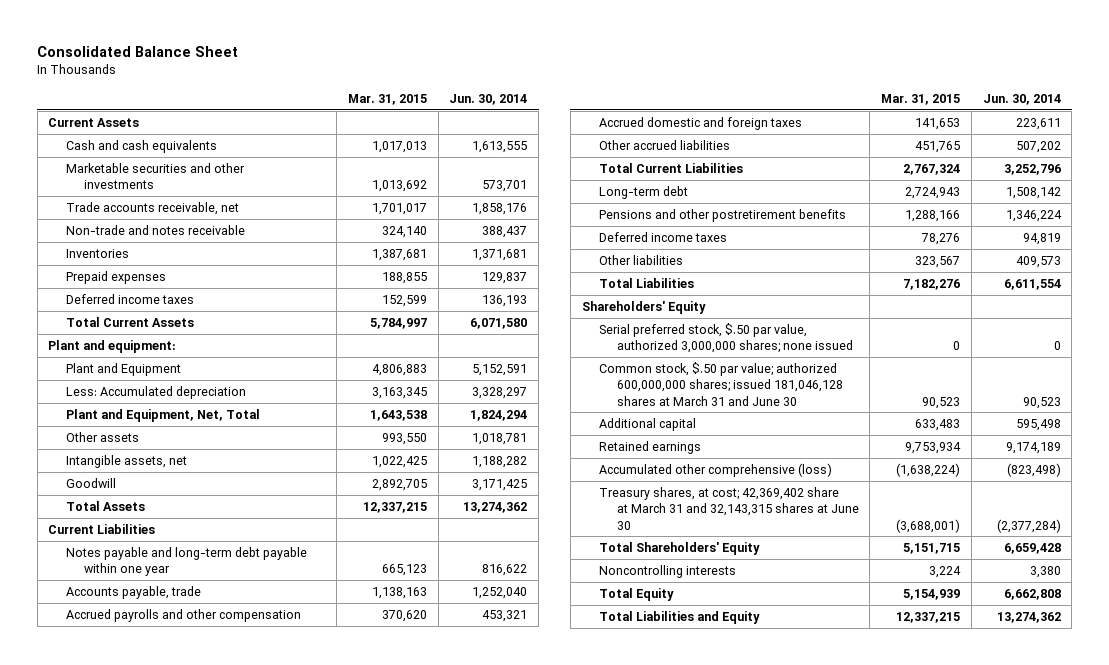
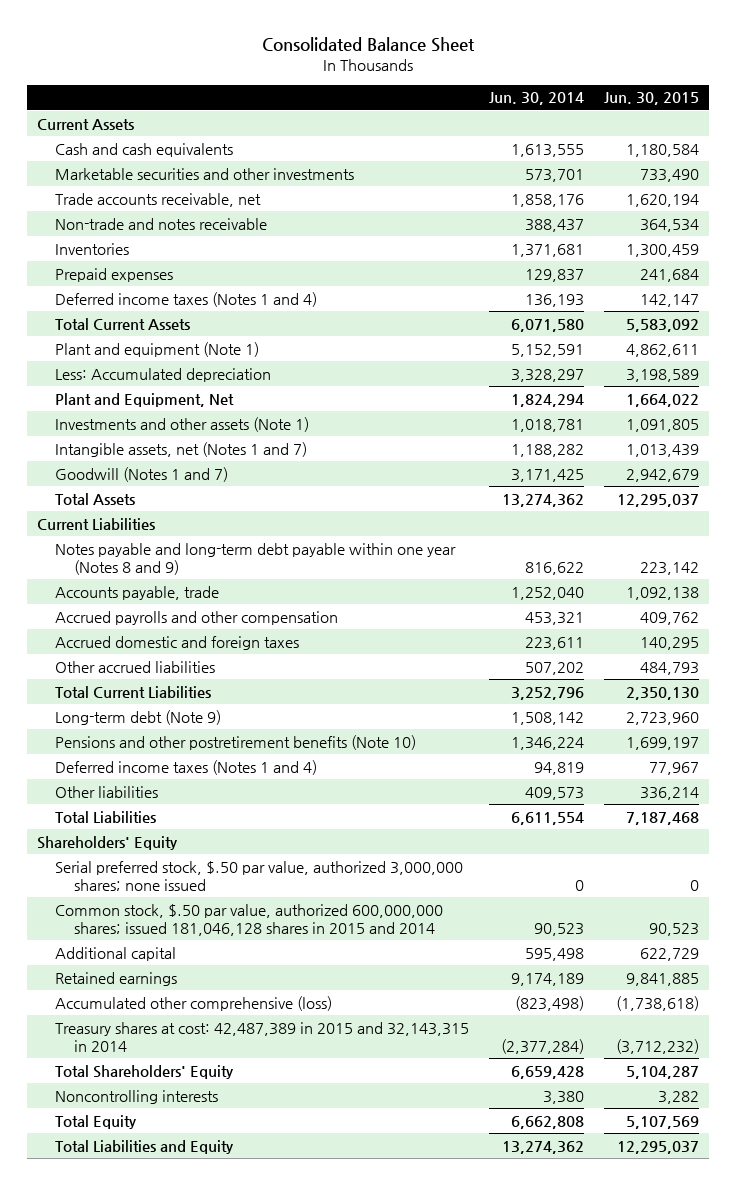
- | Mar. 31, 2015 | Jun. 30, 2014
+ | Jun. 30, 2014 | Jun. 30, 2015
- Deferred income taxes | 152,599 | 136,193
+ Deferred income taxes (Notes 1 and 4) | 136,193 | 142,147
- Plant and equipment:
- Plant and Equipment | 4,806,883 | 5,152,591
+ Plant and equipment (Note 1) | 5,152,591 | 4,862,611
- Plant and Equipment, Net, Total | 1,643,538 | 1,824,294
- Other assets | 993,550 | 1,018,781
- Intangible assets, net | 1,022,425 | 1,188,282
- Goodwill | 2,892,705 | 3,171,425
+ Plant and Equipment, Net | 1,824,294 | 1,664,022
+ Investments and other assets (Note 1) | 1,018,781 | 1,091,805
+ Intangible assets, net (Notes 1 and 7) | 1,188,282 | 1,013,439
+ Goodwill (Notes 1 and 7) | 3,171,425 | 2,942,679
- Notes payable and long-term debt payable within one year | 665,123 | 816,622
+ Notes payable and long-term debt payable within one year (Notes 8 and 9) | 816,622 | 223,142
- Long-term debt | 2,724,943 | 1,508,142
- Pensions and other postretirement benefits | 1,288,166 | 1,346,224
- Deferred income taxes | 78,276 | 94,819
+ Long-term debt (Note 9) | 1,508,142 | 2,723,960
+ Pensions and other postretirement benefits (Note 10) | 1,346,224 | 1,699,197
+ Deferred income taxes (Notes 1 and 4) | 94,819 | 77,967
- Common stock, $.50 par value; authorized 600,000,000 shares; issued 181,046,128 shares at March 31 and June 30 | 90,523 | 90,523
+ Common stock, $.50 par value, authorized 600,000,000 shares; issued 181,046,128 shares in 2015 and 2014 | 90,523 | 90,523
- Treasury shares, at cost; 42,369,402 share at March 31 and 32,143,315 shares at June 30 | (3,688,001) | (2,377,284)
+ Treasury shares at cost: 42,487,389 in 2015 and 32,143,315 in 2014 | (2,377,284) | (3,712,232)

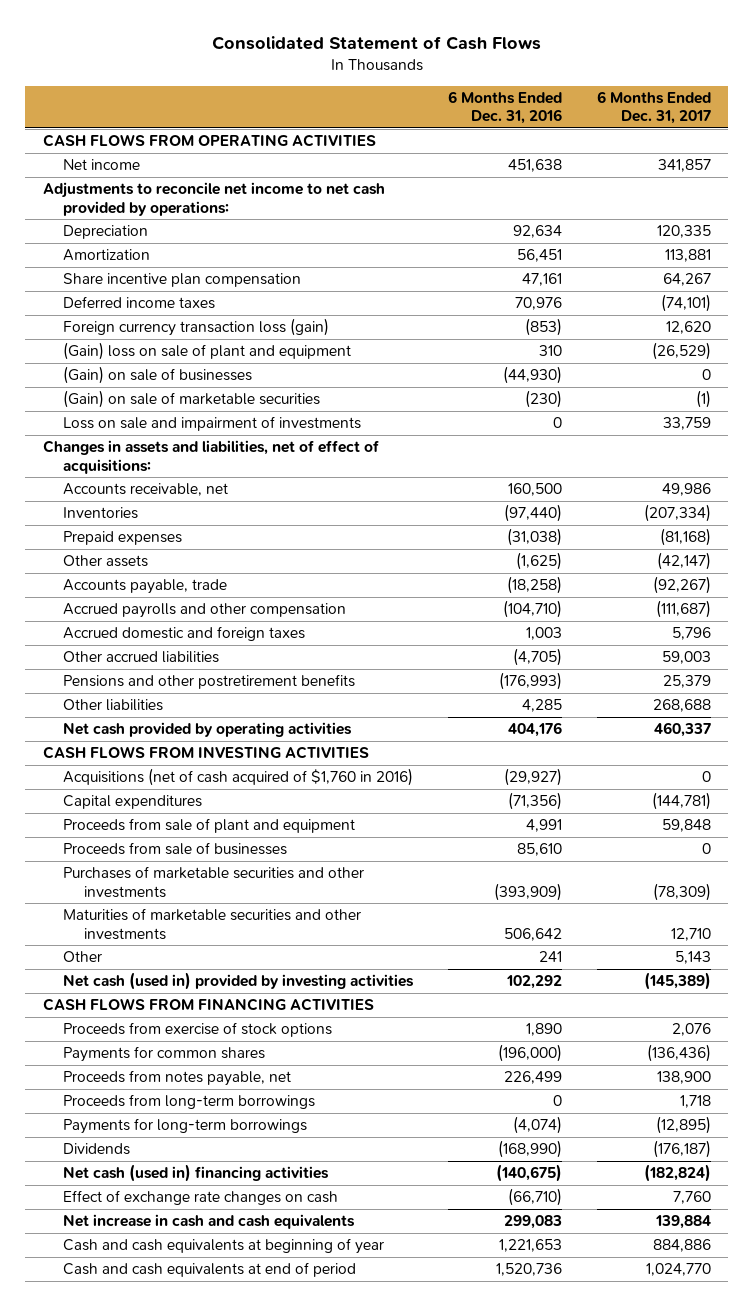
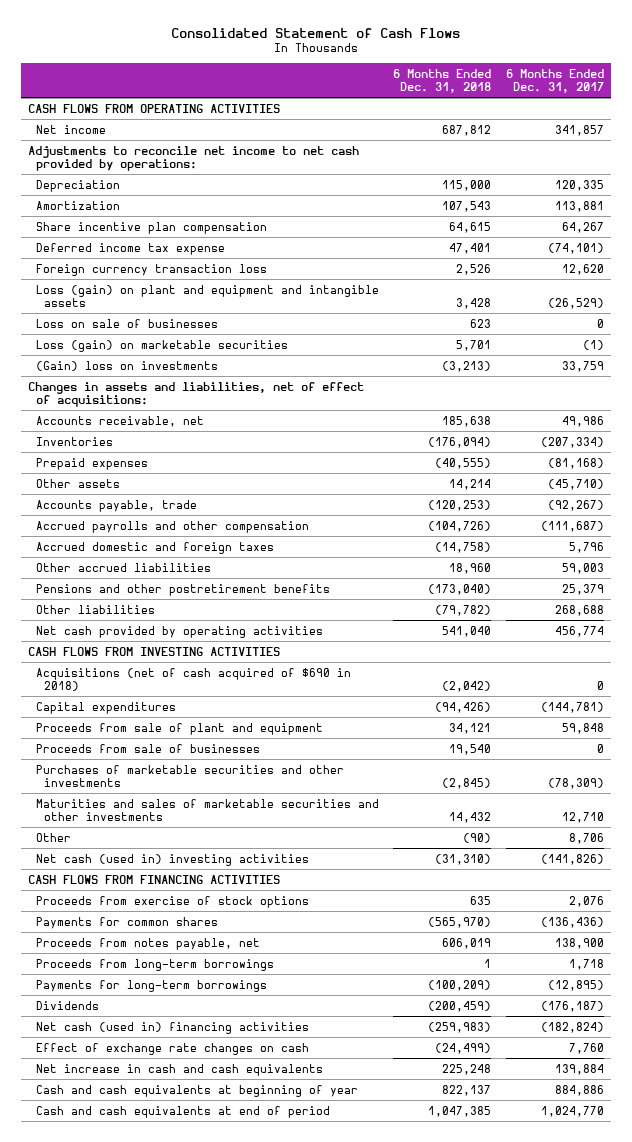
- | 6 Months Ended Dec. 31, 2016 | 6 Months Ended Dec. 31, 2017
+ | 6 Months Ended Dec. 31, 2018 | 6 Months Ended Dec. 31, 2017
- Deferred income taxes | 70,976 | (74,101)
- Foreign currency transaction loss (gain) | (853) | 12,620
- (Gain) loss on sale of plant and equipment | 310 | (26,529)
- (Gain) on sale of businesses | (44,930) | 0
- (Gain) on sale of marketable securities | (230) | (1)
- Loss on sale and impairment of investments | 0 | 33,759
+ Deferred income tax expense | 47,401 | (74,101)
+ Foreign currency transaction loss | 2,526 | 12,620
+ Loss (gain) on plant and equipment and intangible assets | 3,428 | (26,529)
+ Loss on sale of businesses | 623 | 0
+ Loss (gain) on marketable securities | 5,701 | (1)
+ (Gain) loss on investments | (3,213) | 33,759
- Other assets | (1,625) | (42,147)
+ Other assets | 14,214 | (45,710)
- Net cash provided by operating activities | 404,176 | 460,337
+ Net cash provided by operating activities | 541,040 | 456,774
- Acquisitions (net of cash acquired of $1,760 in 2016) | (29,927) | 0
+ Acquisitions (net of cash acquired of $690 in 2018) | (2,042) | 0
- Maturities of marketable securities and other investments | 506,642 | 12,710
- Other | 241 | 5,143
- Net cash (used in) provided by investing activities | 102,292 | (145,389)
+ Maturities and sales of marketable securities and other investments | 14,432 | 12,710
+ Other | (90) | 8,706
+ Net cash (used in) investing activities | (31,310) | (141,826)

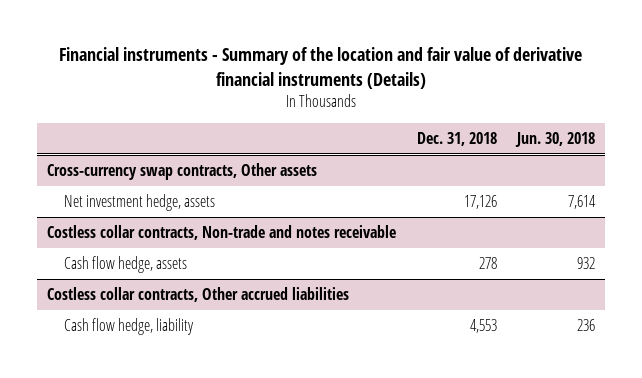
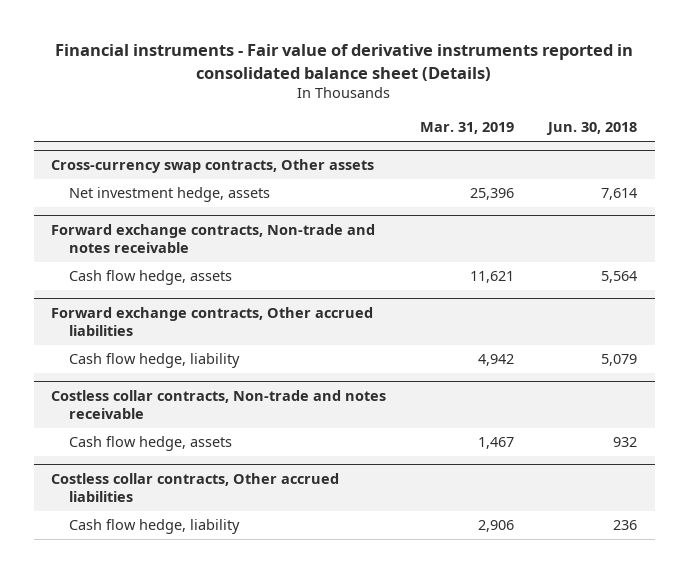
- Financial instruments - Summary of the location and fair value of derivative financial instruments (Details)
+ Financial instruments - Fair value of derivative instruments reported in consolidated balance sheet (Details)
- | Dec. 31, 2018 | Jun. 30, 2018
+ | Mar. 31, 2019 | Jun. 30, 2018
+ Forward exchange contracts, Non-trade and notes receivable
+ Cash flow hedge, assets | 11,621 | 5,564
+ Forward exchange contracts, Other accrued liabilities
+ Cash flow hedge, liability | 4,942 | 5,079

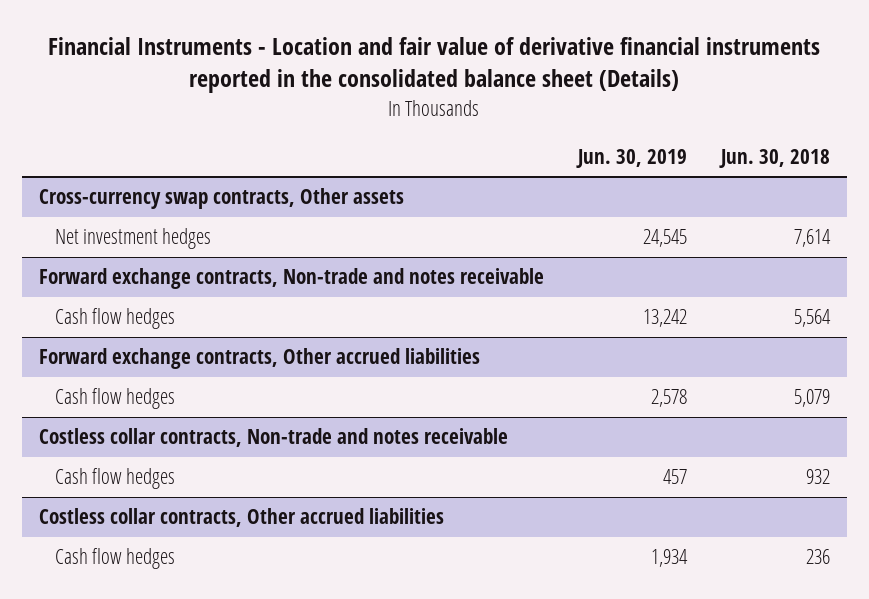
- Financial instruments - Fair value of derivative instruments reported in consolidated balance sheet (Details)
+ Financial Instruments - Location and fair value of derivative financial instruments reported in the consolidated balance sheet (Details)
- | Mar. 31, 2019 | Jun. 30, 2018
+ | Jun. 30, 2019 | Jun. 30, 2018
@ Cross-currency swap contracts, Other assets
- Net investment hedge, assets | 25,396 | 7,614
+ Net investment hedges | 24,545 | 7,614
@ Forward exchange contracts, Non-trade and notes receivable
- Cash flow hedge, assets | 11,621 | 5,564
+ Cash flow hedges | 13,242 | 5,564
@ Forward exchange contracts, Other accrued liabilities
- Cash flow hedge, liability | 4,942 | 5,079
+ Cash flow hedges | 2,578 | 5,079
@ Costless collar contracts, Non-trade and notes receivable
- Cash flow hedge, assets | 1,467 | 932
+ Cash flow hedges | 457 | 932
@ Costless collar contracts, Other accrued liabilities
- Cash flow hedge, liability | 2,906 | 236
+ Cash flow hedges | 1,934 | 236

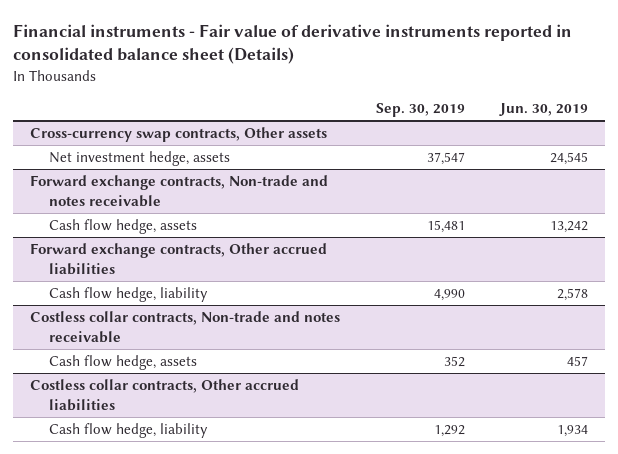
- Financial Instruments - Location and fair value of derivative financial instruments reported in the consolidated balance sheet (Details)
+ Financial instruments - Fair value of derivative instruments reported in consolidated balance sheet (Details)
- | Jun. 30, 2019 | Jun. 30, 2018
+ | Sep. 30, 2019 | Jun. 30, 2019
@ Cross-currency swap contracts, Other assets
- Net investment hedges | 24,545 | 7,614
+ Net investment hedge, assets | 37,547 | 24,545
@ Forward exchange contracts, Non-trade and notes receivable
- Cash flow hedges | 13,242 | 5,564
+ Cash flow hedge, assets | 15,481 | 13,242
@ Forward exchange contracts, Other accrued liabilities
- Cash flow hedges | 2,578 | 5,079
+ Cash flow hedge, liability | 4,990 | 2,578
@ Costless collar contracts, Non-trade and notes receivable
- Cash flow hedges | 457 | 932
+ Cash flow hedge, assets | 352 | 457
@ Costless collar contracts, Other accrued liabilities
- Cash flow hedges | 1,934 | 236
+ Cash flow hedge, liability | 1,292 | 1,934

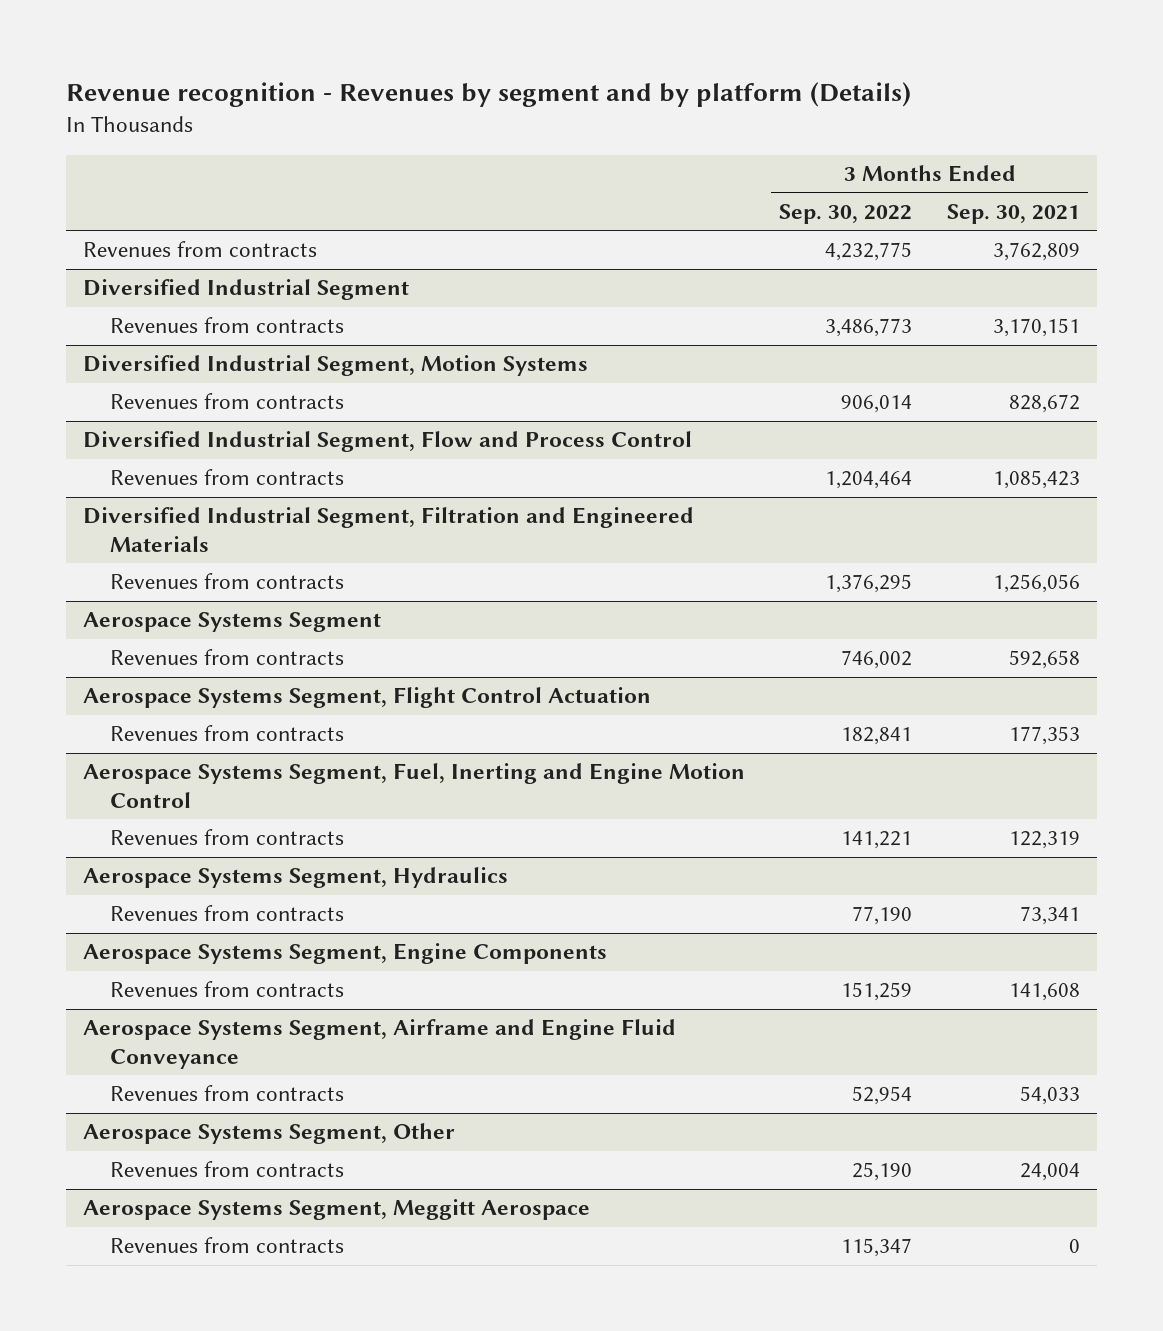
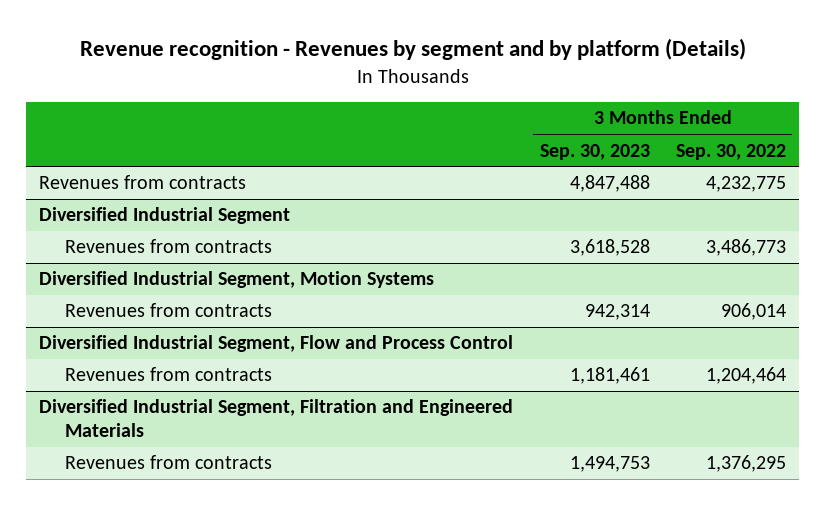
- | 3 Months Ended Sep. 30, 2022 | 3 Months Ended Sep. 30, 2021
+ | 3 Months Ended Sep. 30, 2023 | 3 Months Ended Sep. 30, 2022
- Aerospace Systems Segment
- Revenues from contracts | 746,002 | 592,658
- Aerospace Systems Segment, Flight Control Actuation
- Revenues from contracts | 182,841 | 177,353
- Aerospace Systems Segment, Fuel, Inerting and Engine Motion Control
- Revenues from contracts | 141,221 | 122,319
- Aerospace Systems Segment, Hydraulics
- Revenues from contracts | 77,190 | 73,341
- Aerospace Systems Segment, Engine Components
- Revenues from contracts | 151,259 | 141,608
- Aerospace Systems Segment, Airframe and Engine Fluid Conveyance
- Revenues from contracts | 52,954 | 54,033
- Aerospace Systems Segment, Other
- Revenues from contracts | 25,190 | 24,004
- Aerospace Systems Segment, Meggitt Aerospace
- Revenues from contracts | 115,347 | 0

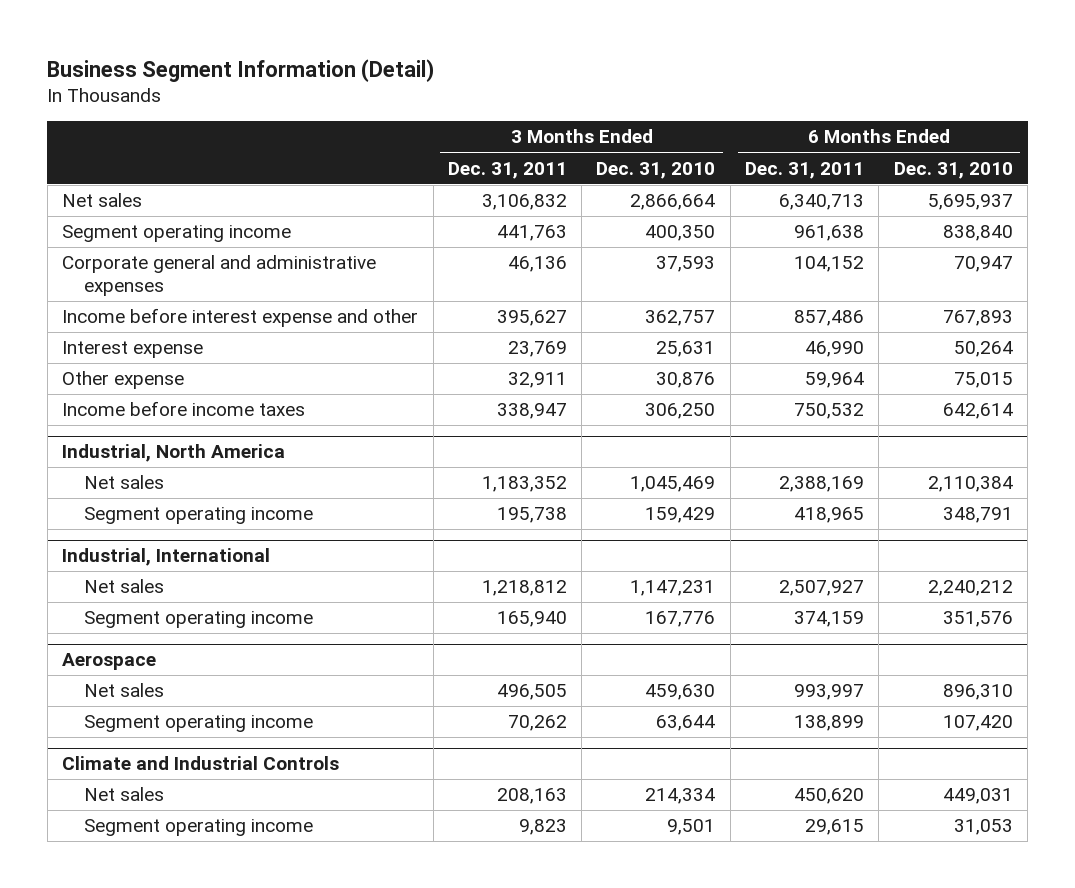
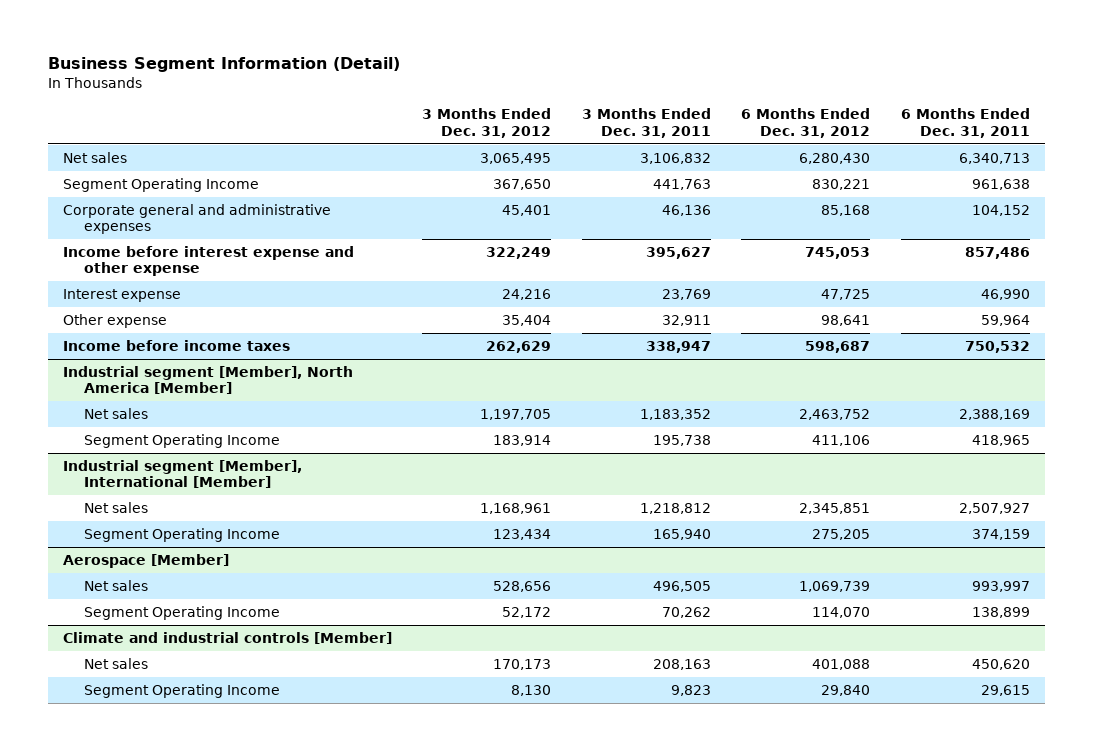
- | 3 Months Ended Dec. 31, 2011 | 3 Months Ended Dec. 31, 2010 | 6 Months Ended Dec. 31, 2011 | 6 Months Ended Dec. 31, 2010
+ | 3 Months Ended Dec. 31, 2012 | 3 Months Ended Dec. 31, 2011 | 6 Months Ended Dec. 31, 2012 | 6 Months Ended Dec. 31, 2011
- Segment operating income | 441,763 | 400,350 | 961,638 | 838,840
+ Segment Operating Income | 367,650 | 441,763 | 830,221 | 961,638
- Income before interest expense and other | 395,627 | 362,757 | 857,486 | 767,893
+ Income before interest expense and other expense | 322,249 | 395,627 | 745,053 | 857,486
- Industrial, North America
+ Industrial segment [Member], North America [Member]
- Segment operating income | 195,738 | 159,429 | 418,965 | 348,791
- Industrial, International
+ Segment Operating Income | 183,914 | 195,738 | 411,106 | 418,965
+ Industrial segment [Member], International [Member]
- Segment operating income | 165,940 | 167,776 | 374,159 | 351,576
- Aerospace
+ Segment Operating Income | 123,434 | 165,940 | 275,205 | 374,159
+ Aerospace [Member]
- Segment operating income | 70,262 | 63,644 | 138,899 | 107,420
- Climate and Industrial Controls
+ Segment Operating Income | 52,172 | 70,262 | 114,070 | 138,899
+ Climate and industrial controls [Member]
- Segment operating income | 9,823 | 9,501 | 29,615 | 31,053
+ Segment Operating Income | 8,130 | 9,823 | 29,840 | 29,615

